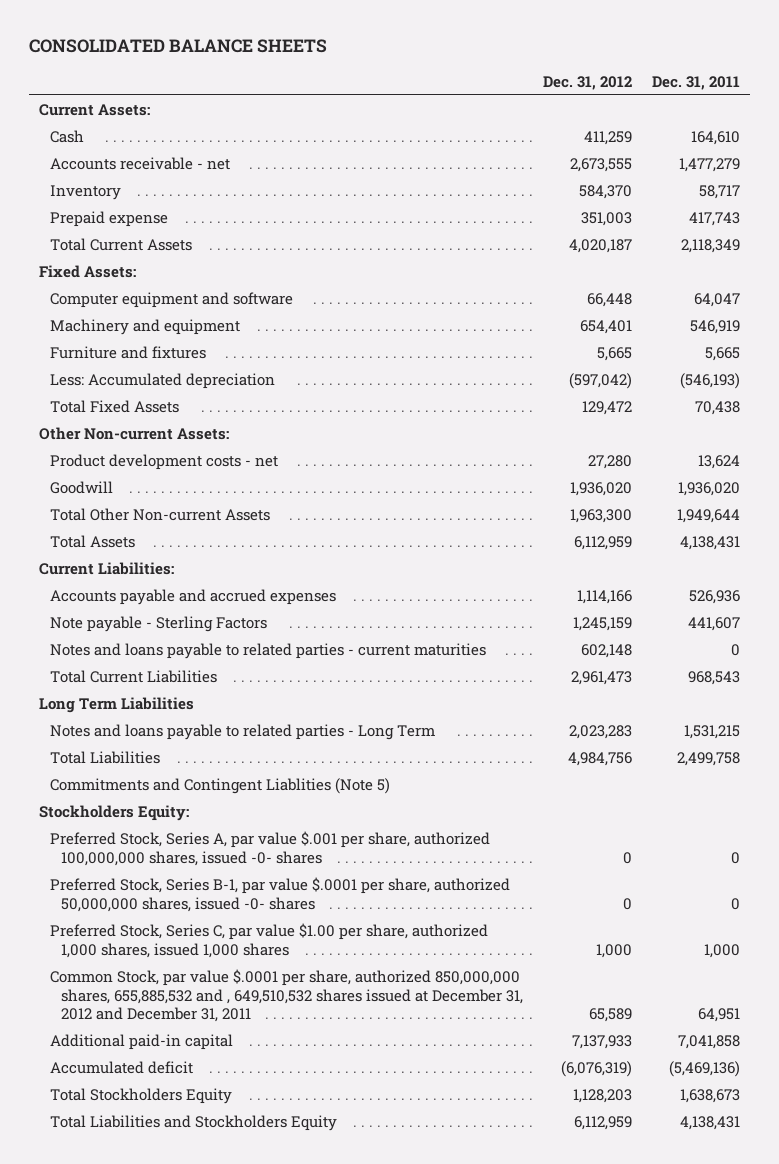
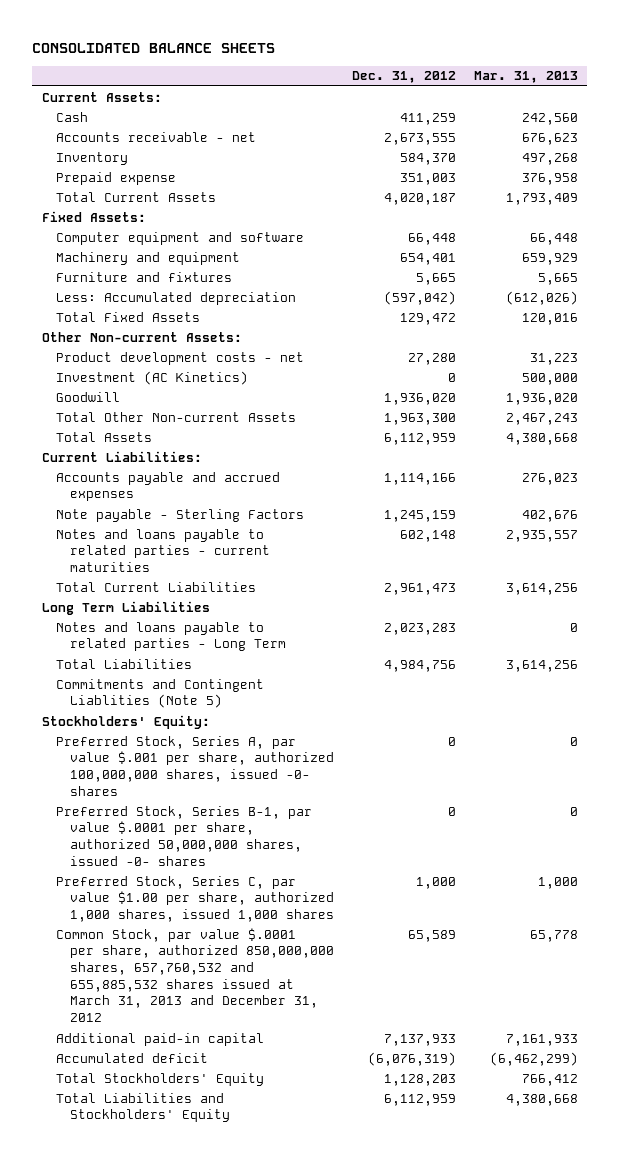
- | Dec. 31, 2012 | Dec. 31, 2011
+ | Dec. 31, 2012 | Mar. 31, 2013
+ Investment (AC Kinetics) | 0 | 500,000
- Stockholders Equity:
+ Stockholders' Equity:
- Common Stock, par value $.0001 per share, authorized 850,000,000 shares, 655,885,532 and , 649,510,532 shares issued at December 31, 2012 and December 31, 2011 | 65,589 | 64,951
+ Common Stock, par value $.0001 per share, authorized 850,000,000 shares, 657,760,532 and 655,885,532 shares issued at March 31, 2013 and December 31, 2012 | 65,589 | 65,778
- Total Stockholders Equity | 1,128,203 | 1,638,673
- Total Liabilities and Stockholders Equity | 6,112,959 | 4,138,431
+ Total Stockholders' Equity | 1,128,203 | 766,412
+ Total Liabilities and Stockholders' Equity | 6,112,959 | 4,380,668

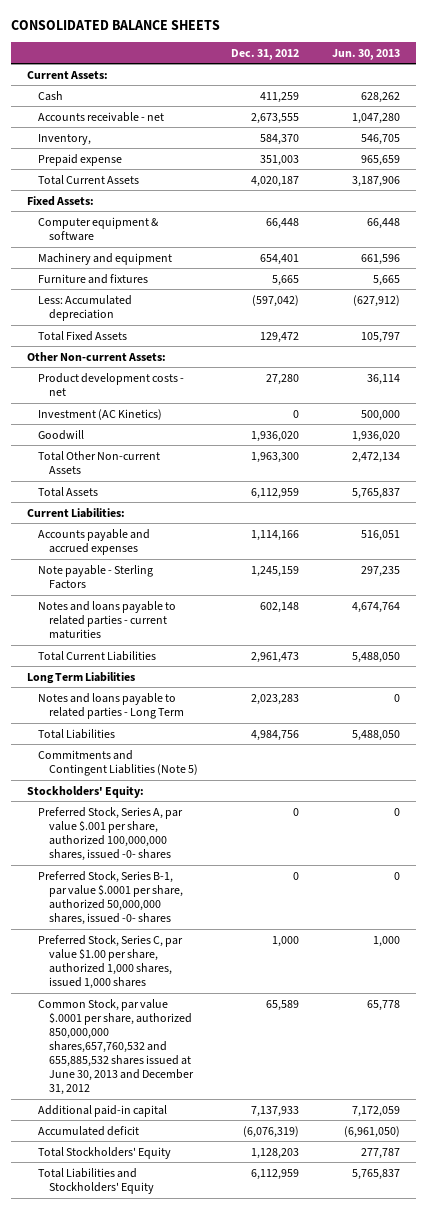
- | Dec. 31, 2012 | Mar. 31, 2013
+ | Dec. 31, 2012 | Jun. 30, 2013
- Inventory | 584,370 | 497,268
+ Inventory, | 584,370 | 546,705
- Computer equipment and software | 66,448 | 66,448
+ Computer equipment & software | 66,448 | 66,448
- Common Stock, par value $.0001 per share, authorized 850,000,000 shares, 657,760,532 and 655,885,532 shares issued at March 31, 2013 and December 31, 2012 | 65,589 | 65,778
+ Common Stock, par value $.0001 per share, authorized 850,000,000 shares,657,760,532 and 655,885,532 shares issued at June 30, 2013 and December 31, 2012 | 65,589 | 65,778

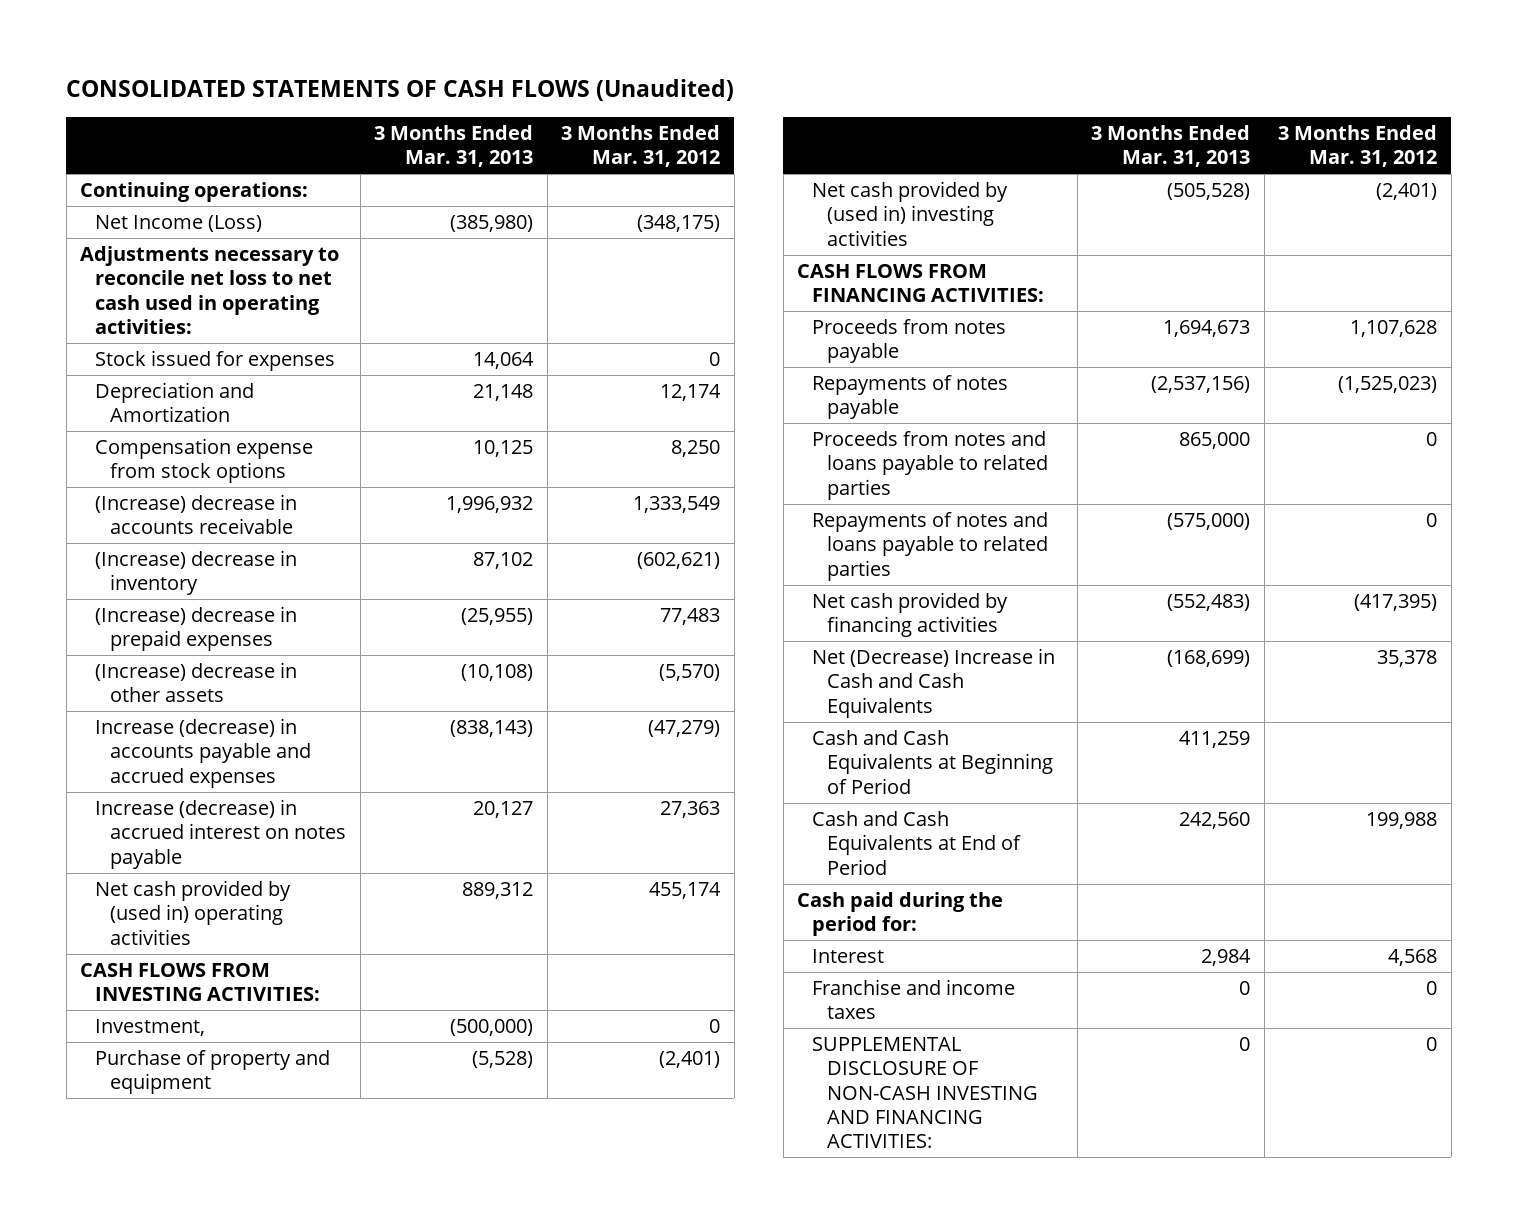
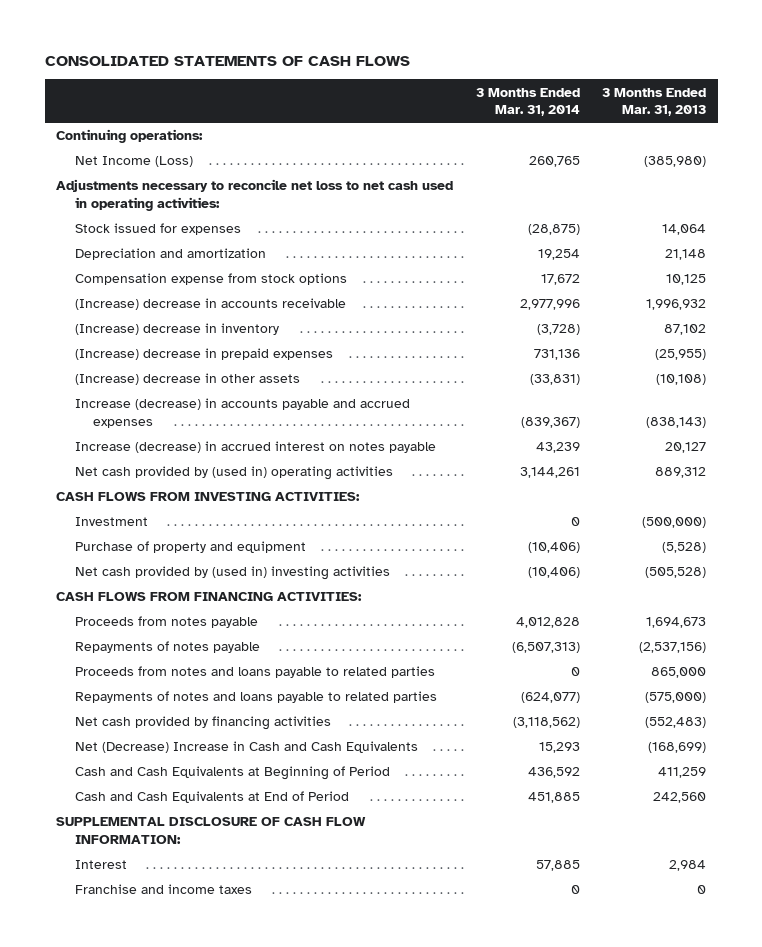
- CONSOLIDATED STATEMENTS OF CASH FLOWS (Unaudited)
+ CONSOLIDATED STATEMENTS OF CASH FLOWS
- | 3 Months Ended Mar. 31, 2013 | 3 Months Ended Mar. 31, 2012
+ | 3 Months Ended Mar. 31, 2014 | 3 Months Ended Mar. 31, 2013
- Depreciation and Amortization | 21,148 | 12,174
+ Depreciation and amortization | 19,254 | 21,148
- Investment, | (500,000) | 0
+ Investment | 0 | (500,000)
- Cash paid during the period for:
+ SUPPLEMENTAL DISCLOSURE OF CASH FLOW INFORMATION:
- SUPPLEMENTAL DISCLOSURE OF NON-CASH INVESTING AND FINANCING ACTIVITIES: | 0 | 0

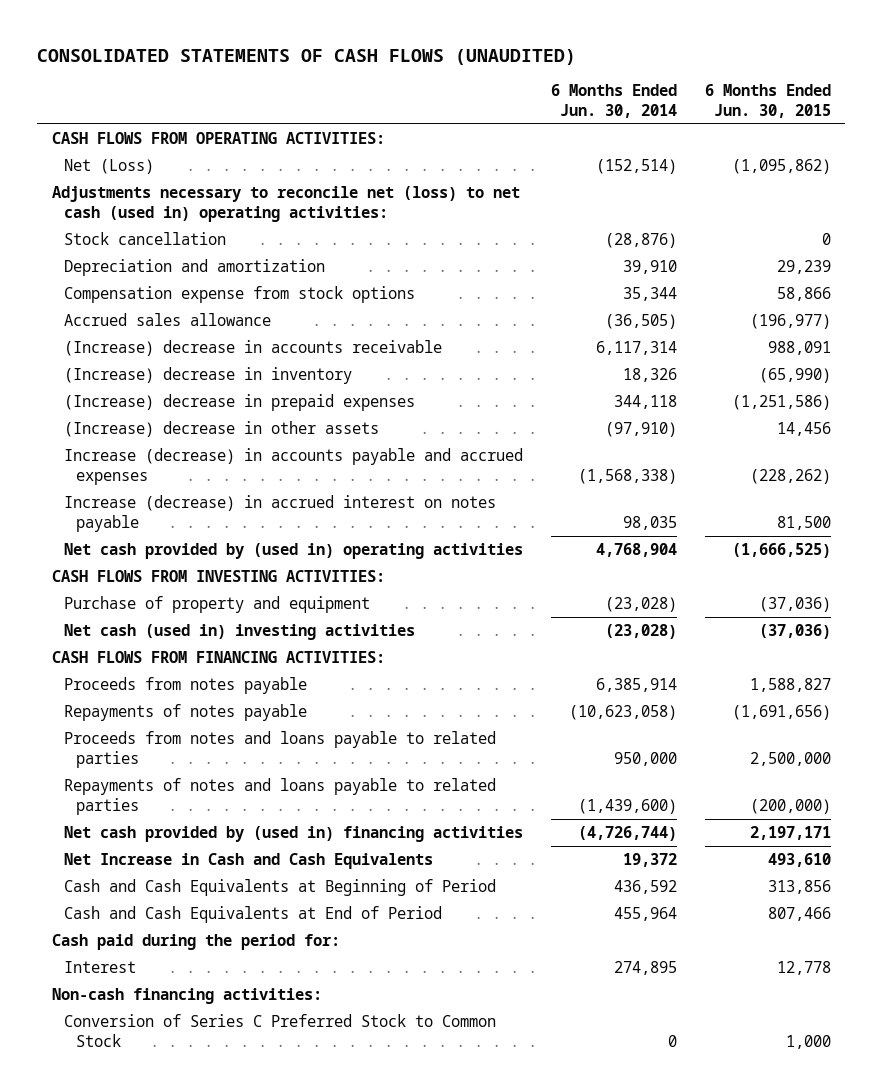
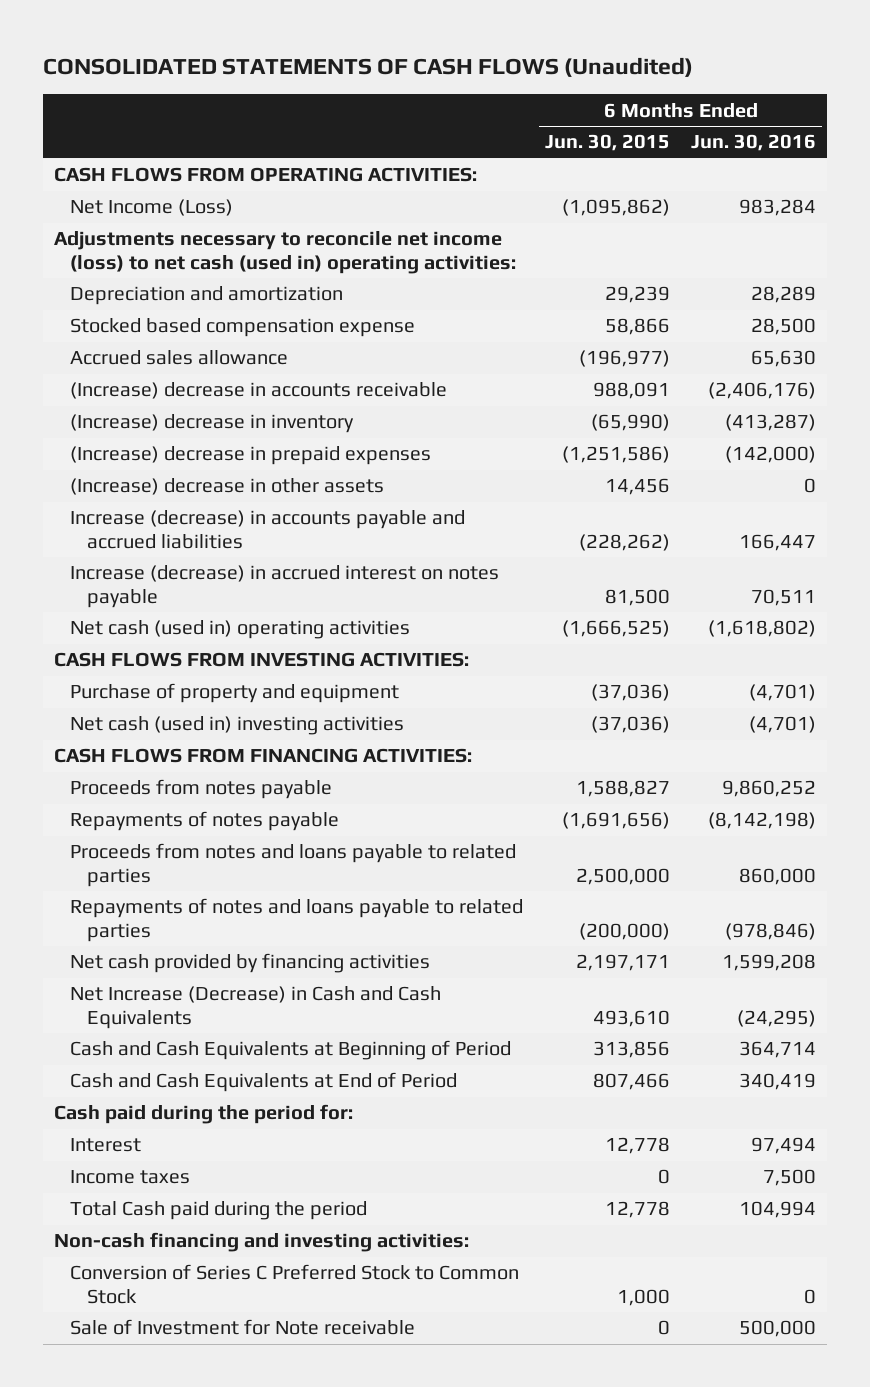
- CONSOLIDATED STATEMENTS OF CASH FLOWS (UNAUDITED)
+ CONSOLIDATED STATEMENTS OF CASH FLOWS (Unaudited)
- | 6 Months Ended Jun. 30, 2014 | 6 Months Ended Jun. 30, 2015
+ | 6 Months Ended Jun. 30, 2015 | 6 Months Ended Jun. 30, 2016
- Net (Loss) | (152,514) | (1,095,862)
- Adjustments necessary to reconcile net (loss) to net cash (used in) operating activities:
- Stock cancellation | (28,876) | 0
+ Net Income (Loss) | (1,095,862) | 983,284
+ Adjustments necessary to reconcile net income (loss) to net cash (used in) operating activities:
- Compensation expense from stock options | 35,344 | 58,866
+ Stocked based compensation expense | 58,866 | 28,500
- Increase (decrease) in accounts payable and accrued expenses | (1,568,338) | (228,262)
+ Increase (decrease) in accounts payable and accrued liabilities | (228,262) | 166,447
- Net cash provided by (used in) operating activities | 4,768,904 | (1,666,525)
+ Net cash (used in) operating activities | (1,666,525) | (1,618,802)
- Net cash provided by (used in) financing activities | (4,726,744) | 2,197,171
- Net Increase in Cash and Cash Equivalents | 19,372 | 493,610
+ Net cash provided by financing activities | 2,197,171 | 1,599,208
+ Net Increase (Decrease) in Cash and Cash Equivalents | 493,610 | (24,295)
- Non-cash financing activities:
+ Income taxes | 0 | 7,500
+ Total Cash paid during the period | 12,778 | 104,994
+ Non-cash financing and investing activities:
+ Sale of Investment for Note receivable | 0 | 500,000

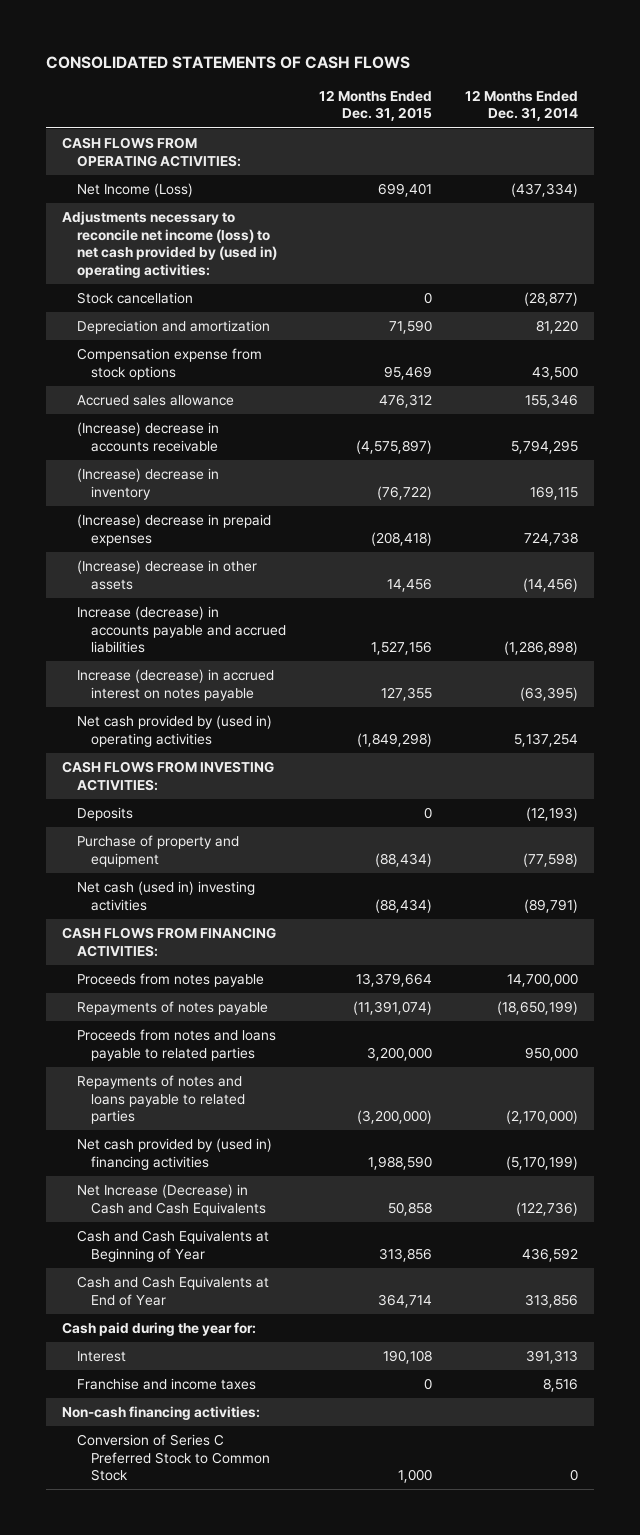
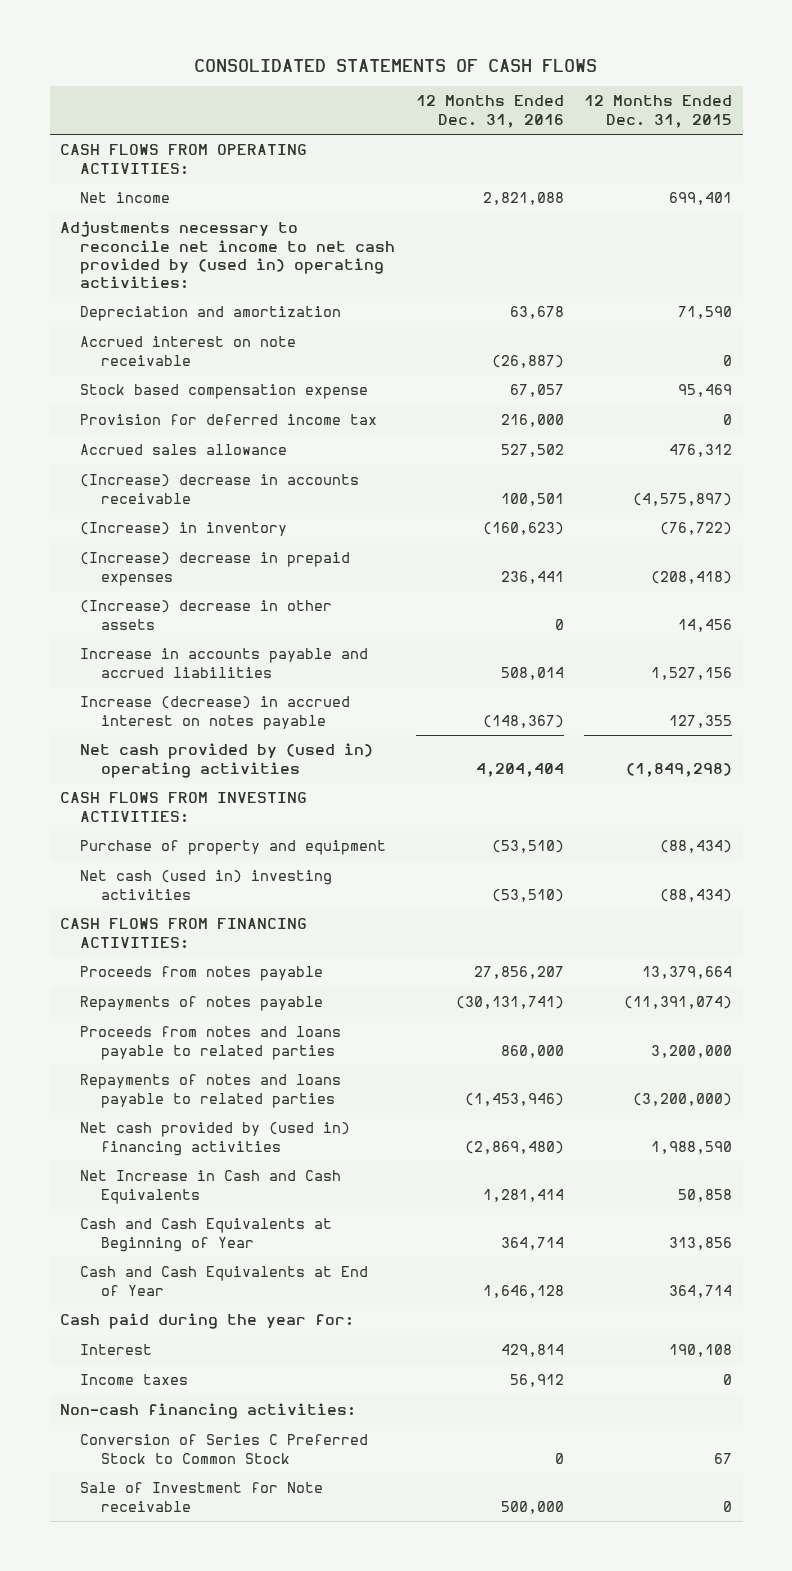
- | 12 Months Ended Dec. 31, 2015 | 12 Months Ended Dec. 31, 2014
+ | 12 Months Ended Dec. 31, 2016 | 12 Months Ended Dec. 31, 2015
- Net Income (Loss) | 699,401 | (437,334)
- Adjustments necessary to reconcile net income (loss) to net cash provided by (used in) operating activities:
- Stock cancellation | 0 | (28,877)
+ Net income | 2,821,088 | 699,401
+ Adjustments necessary to reconcile net income to net cash provided by (used in) operating activities:
- Compensation expense from stock options | 95,469 | 43,500
+ Accrued interest on note receivable | (26,887) | 0
+ Stock based compensation expense | 67,057 | 95,469
+ Provision for deferred income tax | 216,000 | 0
- (Increase) decrease in inventory | (76,722) | 169,115
+ (Increase) in inventory | (160,623) | (76,722)
- Increase (decrease) in accounts payable and accrued liabilities | 1,527,156 | (1,286,898)
+ Increase in accounts payable and accrued liabilities | 508,014 | 1,527,156
- Deposits | 0 | (12,193)
- Net Increase (Decrease) in Cash and Cash Equivalents | 50,858 | (122,736)
+ Net Increase in Cash and Cash Equivalents | 1,281,414 | 50,858
- Franchise and income taxes | 0 | 8,516
+ Income taxes | 56,912 | 0
- Conversion of Series C Preferred Stock to Common Stock | 1,000 | 0
+ Conversion of Series C Preferred Stock to Common Stock | 0 | 67
+ Sale of Investment for Note receivable | 500,000 | 0

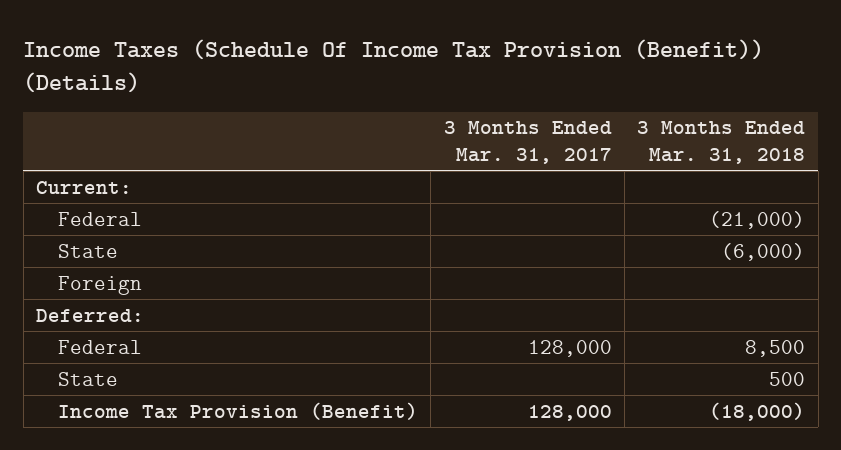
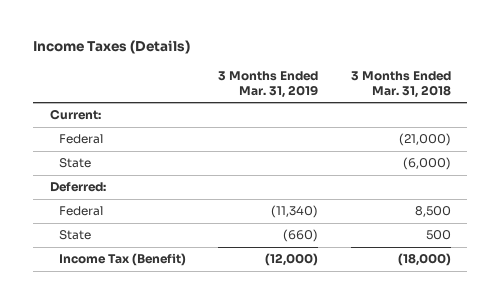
- Income Taxes (Schedule Of Income Tax Provision (Benefit)) (Details)
+ Income Taxes (Details)
- | 3 Months Ended Mar. 31, 2017 | 3 Months Ended Mar. 31, 2018
+ | 3 Months Ended Mar. 31, 2019 | 3 Months Ended Mar. 31, 2018
- Foreign
- Income Tax Provision (Benefit) | 128,000 | (18,000)
+ Income Tax (Benefit) | (12,000) | (18,000)

